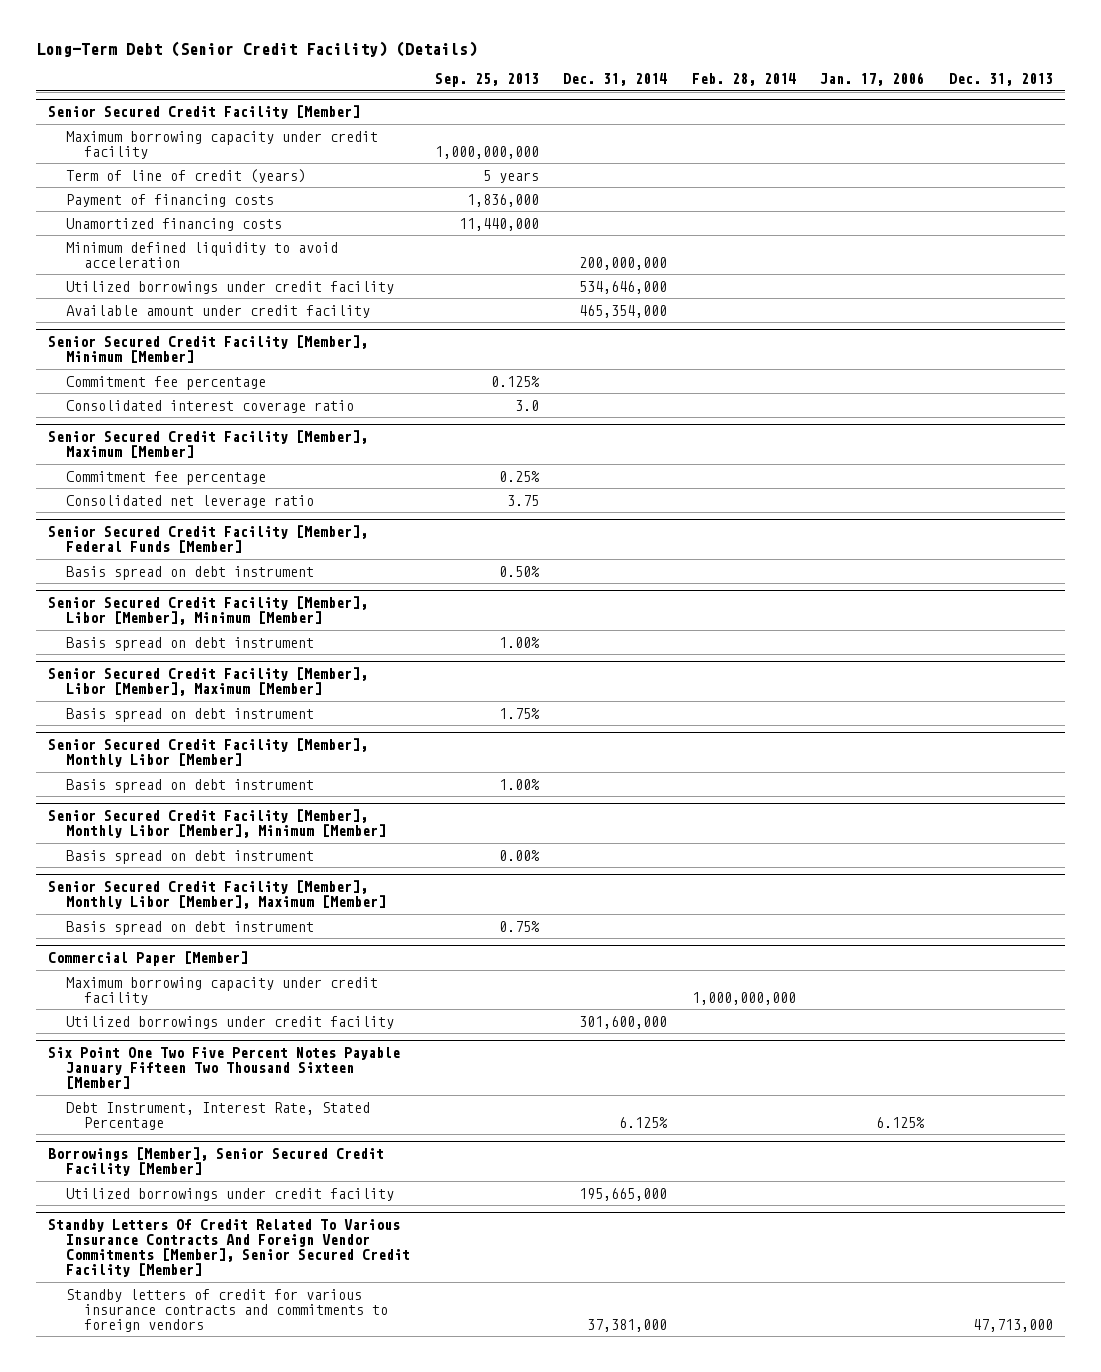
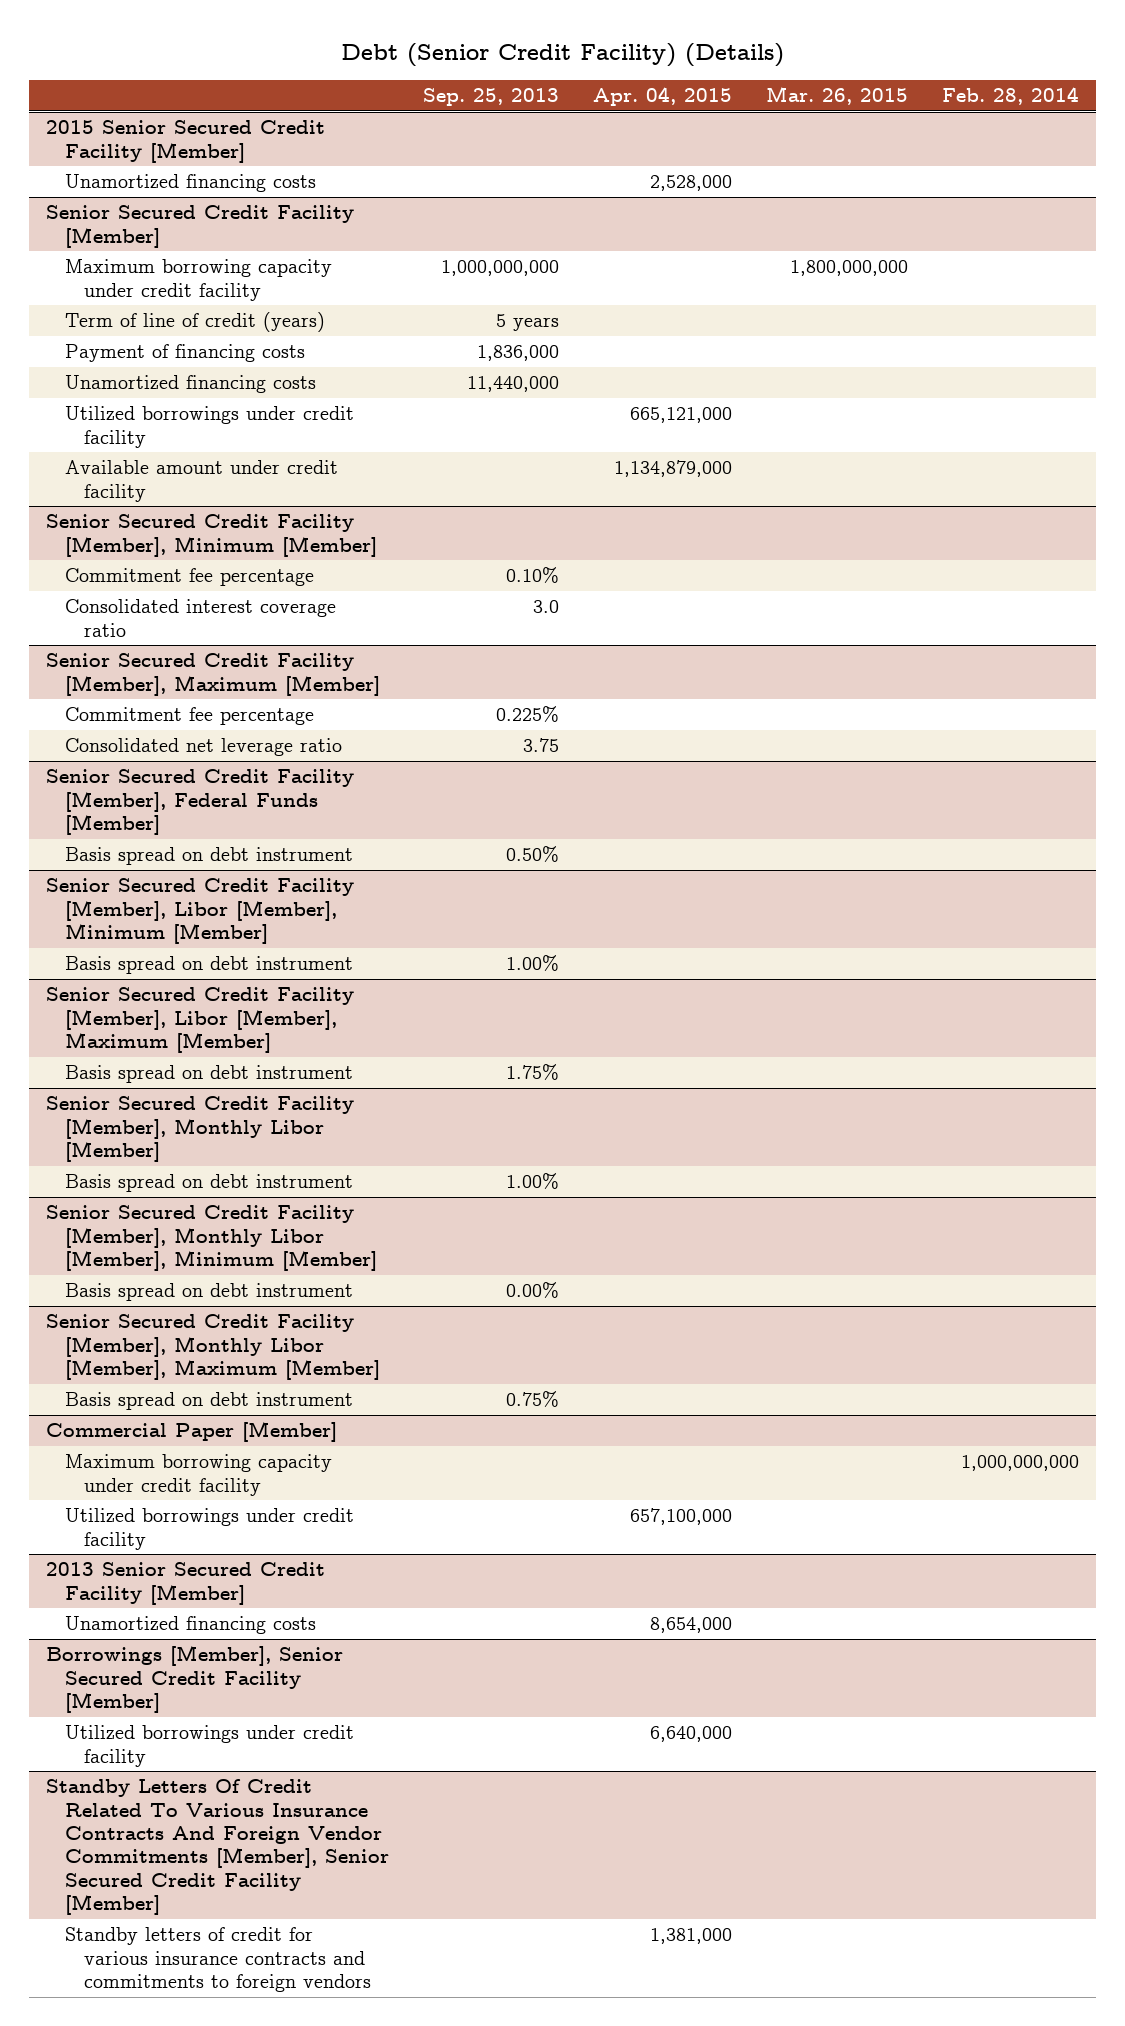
- Long-Term Debt (Senior Credit Facility) (Details)
+ Debt (Senior Credit Facility) (Details)
- | Sep. 25, 2013 | Dec. 31, 2014 | Feb. 28, 2014 | Jan. 17, 2006 | Dec. 31, 2013
+ | Sep. 25, 2013 | Apr. 04, 2015 | Mar. 26, 2015 | Feb. 28, 2014
+ 2015 Senior Secured Credit Facility [Member]
+ Unamortized financing costs | | 2,528,000 | |
@ Senior Secured Credit Facility [Member]
- Minimum defined liquidity to avoid acceleration | | 200,000,000 | | |
@ Senior Secured Credit Facility [Member], Minimum [Member]
- Commitment fee percentage | 0.125% | | | |
+ Commitment fee percentage | 0.10% | | |
@ Senior Secured Credit Facility [Member], Maximum [Member]
- Commitment fee percentage | 0.25% | | | |
+ Commitment fee percentage | 0.225% | | |
- Six Point One Two Five Percent Notes Payable January Fifteen Two Thousand Sixteen [Member]
- Debt Instrument, Interest Rate, Stated Percentage | | 6.125% | | 6.125% |
+ 2013 Senior Secured Credit Facility [Member]
+ Unamortized financing costs | | 8,654,000 | |

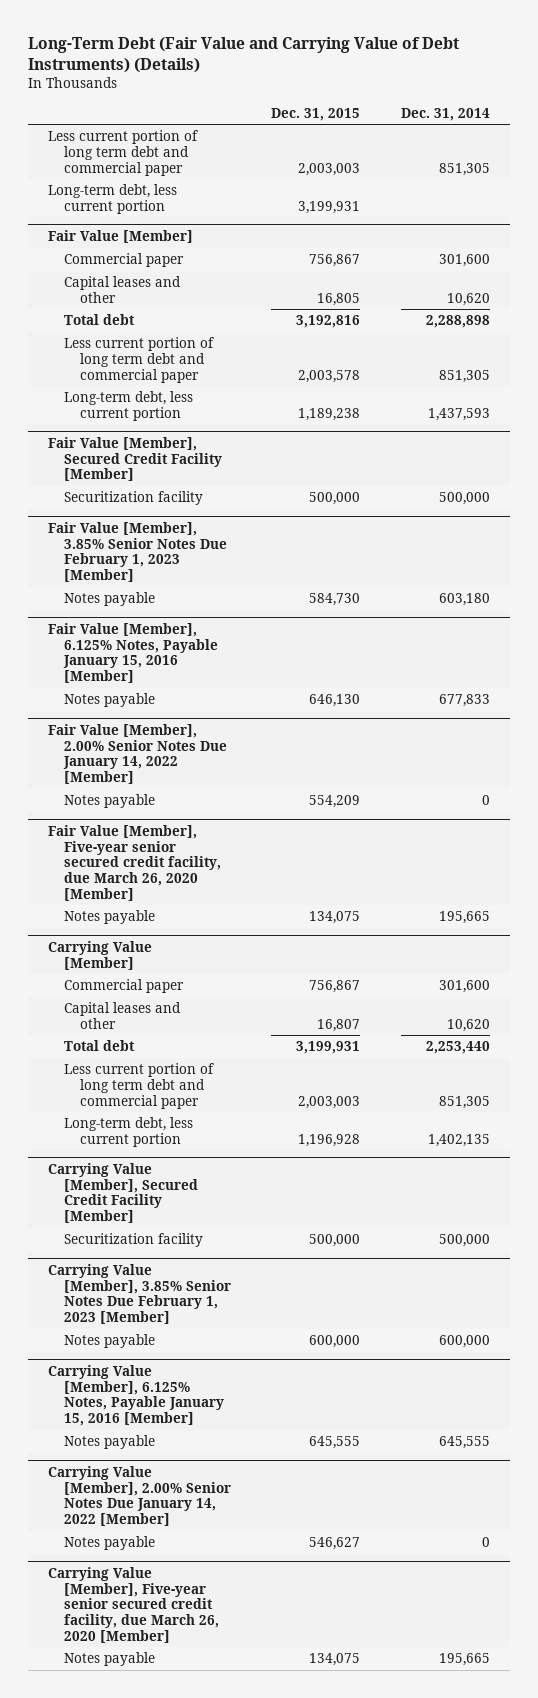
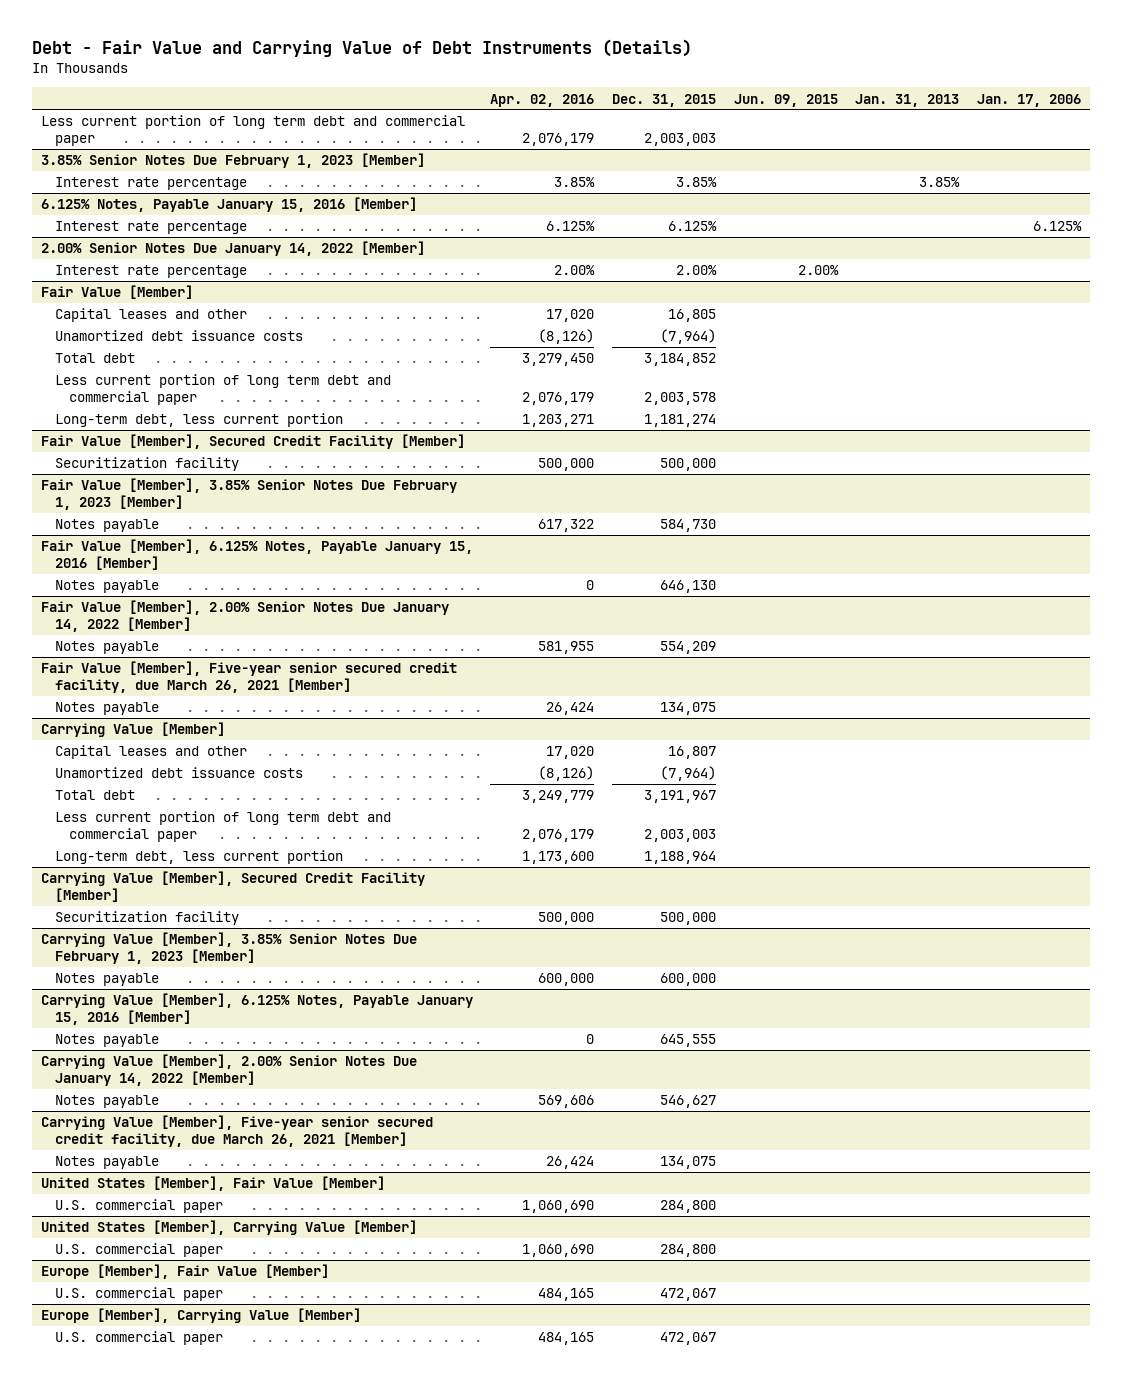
- Long-Term Debt (Fair Value and Carrying Value of Debt Instruments) (Details)
+ Debt - Fair Value and Carrying Value of Debt Instruments (Details)
- | Dec. 31, 2015 | Dec. 31, 2014
+ | Apr. 02, 2016 | Dec. 31, 2015 | Jun. 09, 2015 | Jan. 31, 2013 | Jan. 17, 2006
- Long-term debt, less current portion | 3,199,931 |
+ 3.85% Senior Notes Due February 1, 2023 [Member]
+ Interest rate percentage | 3.85% | 3.85% | | 3.85% |
+ 6.125% Notes, Payable January 15, 2016 [Member]
+ Interest rate percentage | 6.125% | 6.125% | | | 6.125%
+ 2.00% Senior Notes Due January 14, 2022 [Member]
+ Interest rate percentage | 2.00% | 2.00% | 2.00% | |
@ Fair Value [Member]
- Commercial paper | 756,867 | 301,600
- Total debt | 3,192,816 | 2,288,898
+ Unamortized debt issuance costs | (8,126) | (7,964) | | |
+ Total debt | 3,279,450 | 3,184,852 | | |
- Long-term debt, less current portion | 1,189,238 | 1,437,593
+ Long-term debt, less current portion | 1,203,271 | 1,181,274 | | |
- Fair Value [Member], Five-year senior secured credit facility, due March 26, 2020 [Member]
+ Fair Value [Member], Five-year senior secured credit facility, due March 26, 2021 [Member]
@ Carrying Value [Member]
- Commercial paper | 756,867 | 301,600
- Total debt | 3,199,931 | 2,253,440
+ Unamortized debt issuance costs | (8,126) | (7,964) | | |
+ Total debt | 3,249,779 | 3,191,967 | | |
- Long-term debt, less current portion | 1,196,928 | 1,402,135
+ Long-term debt, less current portion | 1,173,600 | 1,188,964 | | |
- Carrying Value [Member], Five-year senior secured credit facility, due March 26, 2020 [Member]
+ Carrying Value [Member], Five-year senior secured credit facility, due March 26, 2021 [Member]
+ United States [Member], Fair Value [Member]
+ U.S. commercial paper | 1,060,690 | 284,800 | | |
+ United States [Member], Carrying Value [Member]
+ U.S. commercial paper | 1,060,690 | 284,800 | | |
+ Europe [Member], Fair Value [Member]
+ U.S. commercial paper | 484,165 | 472,067 | | |
+ Europe [Member], Carrying Value [Member]
+ U.S. commercial paper | 484,165 | 472,067 | | |

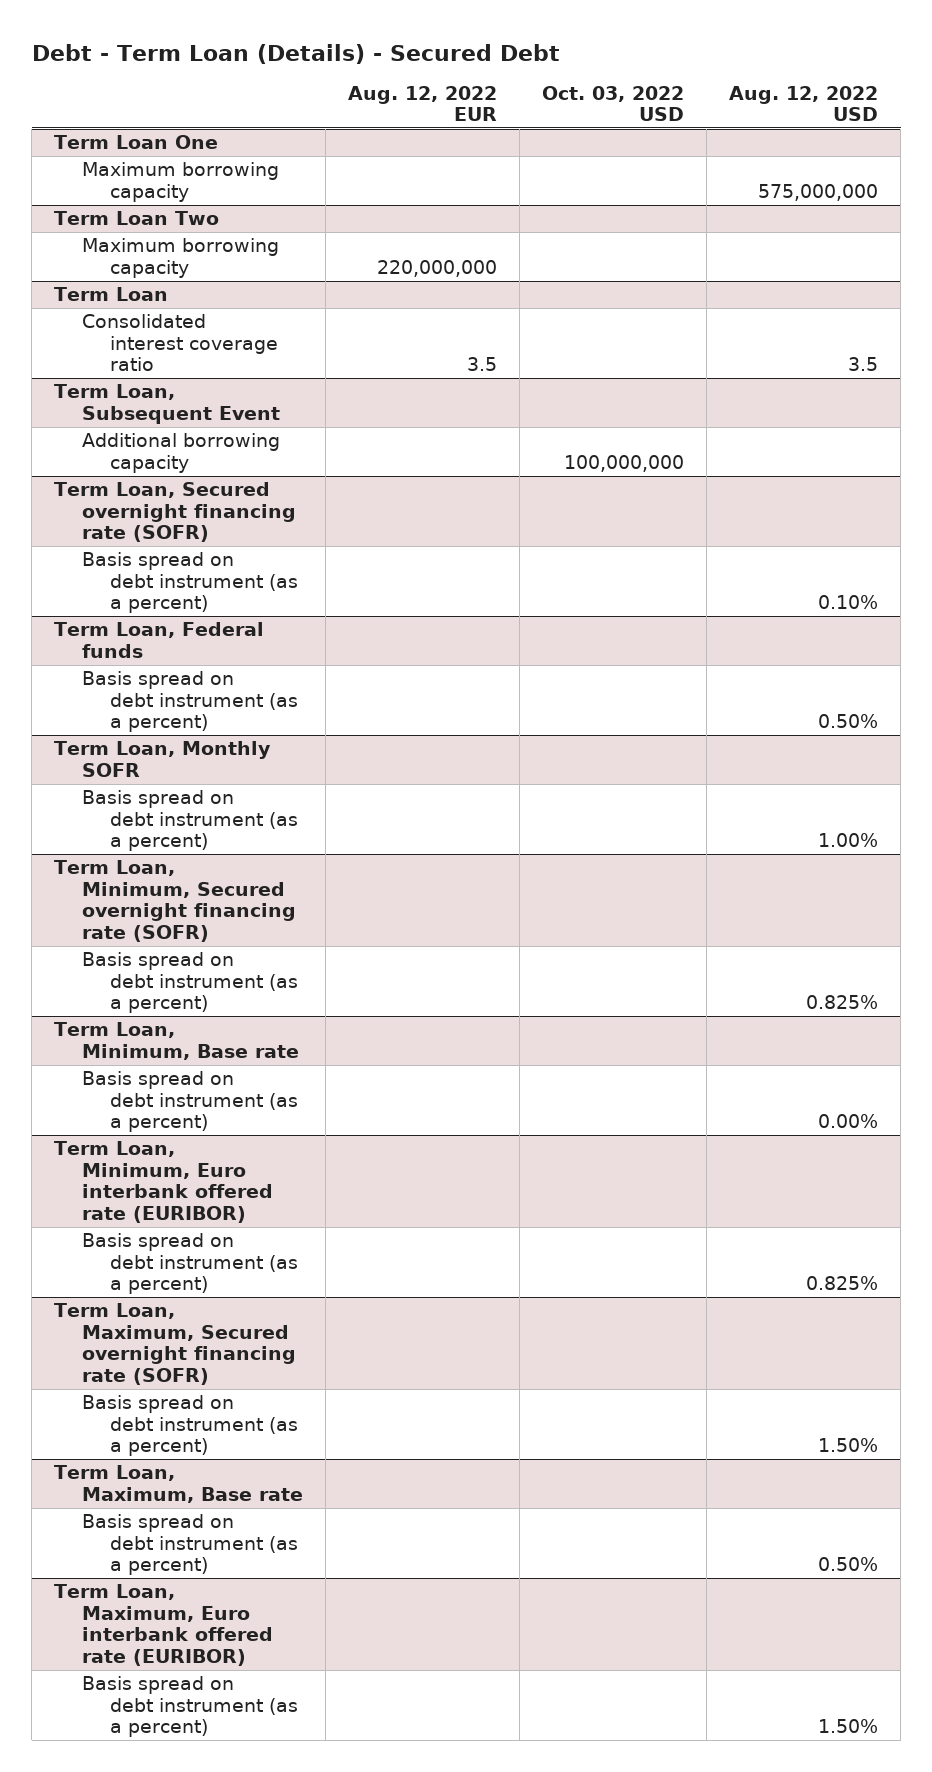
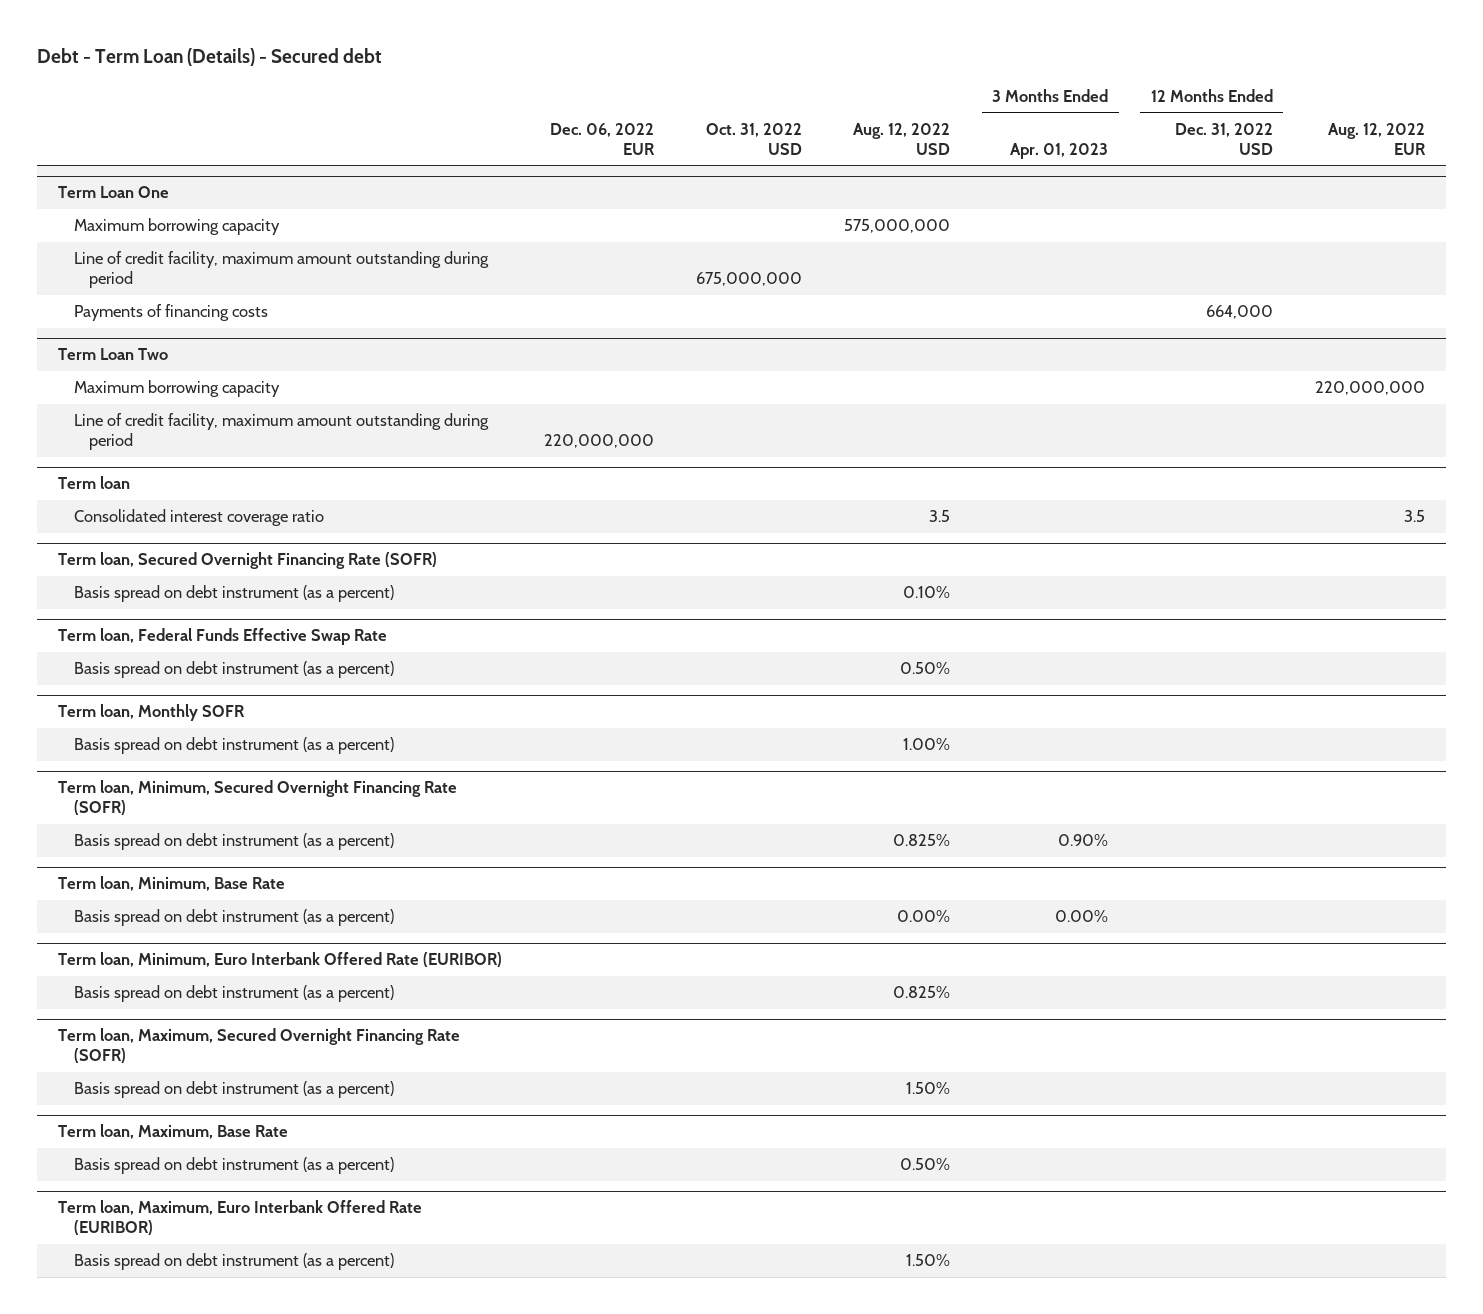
- Debt - Term Loan (Details) - Secured Debt
+ Debt - Term Loan (Details) - Secured debt
- | Aug. 12, 2022 EUR | Oct. 03, 2022 USD | Aug. 12, 2022 USD
+ | Dec. 06, 2022 EUR | Oct. 31, 2022 USD | Aug. 12, 2022 USD | 3 Months Ended Apr. 01, 2023 | 12 Months Ended Dec. 31, 2022 USD | Aug. 12, 2022 EUR
@ Term Loan One
+ Line of credit facility, maximum amount outstanding during period | | 675,000,000 | | | |
+ Payments of financing costs | | | | | 664,000 |
- Term Loan
@ Term Loan Two
+ Line of credit facility, maximum amount outstanding during period | 220,000,000 | | | | |
+ Term loan
- Term Loan, Subsequent Event
- Additional borrowing capacity | | 100,000,000 |
- Term Loan, Secured overnight financing rate (SOFR)
+ Term loan, Secured Overnight Financing Rate (SOFR)
- Term Loan, Federal funds
+ Term loan, Federal Funds Effective Swap Rate
- Term Loan, Monthly SOFR
+ Term loan, Monthly SOFR
- Term Loan, Minimum, Secured overnight financing rate (SOFR)
+ Term loan, Minimum, Secured Overnight Financing Rate (SOFR)
- Term Loan, Minimum, Base rate
+ Term loan, Minimum, Base Rate
- Term Loan, Minimum, Euro interbank offered rate (EURIBOR)
+ Term loan, Minimum, Euro Interbank Offered Rate (EURIBOR)
- Term Loan, Maximum, Secured overnight financing rate (SOFR)
+ Term loan, Maximum, Secured Overnight Financing Rate (SOFR)
- Term Loan, Maximum, Base rate
+ Term loan, Maximum, Base Rate
- Term Loan, Maximum, Euro interbank offered rate (EURIBOR)
+ Term loan, Maximum, Euro Interbank Offered Rate (EURIBOR)

